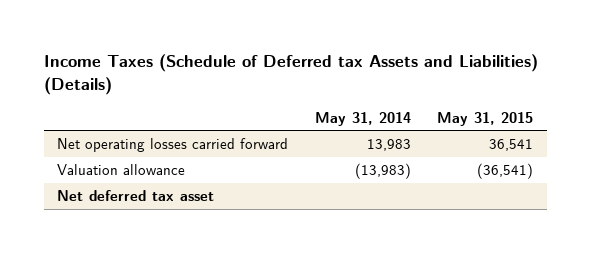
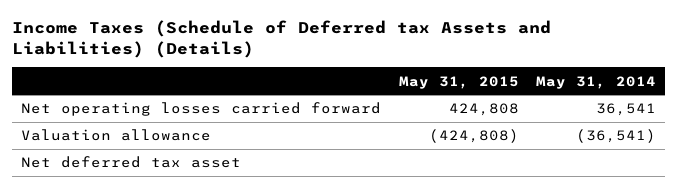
- | May 31, 2014 | May 31, 2015
+ | May 31, 2015 | May 31, 2014
- Net operating losses carried forward | 13,983 | 36,541
- Valuation allowance | (13,983) | (36,541)
+ Net operating losses carried forward | 424,808 | 36,541
+ Valuation allowance | (424,808) | (36,541)

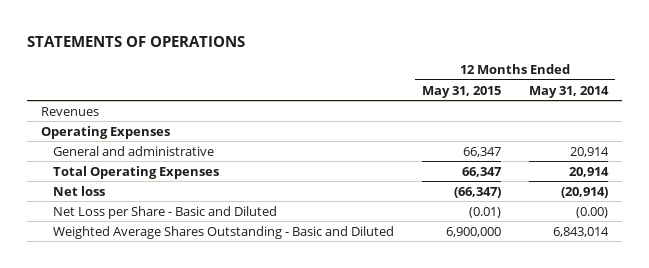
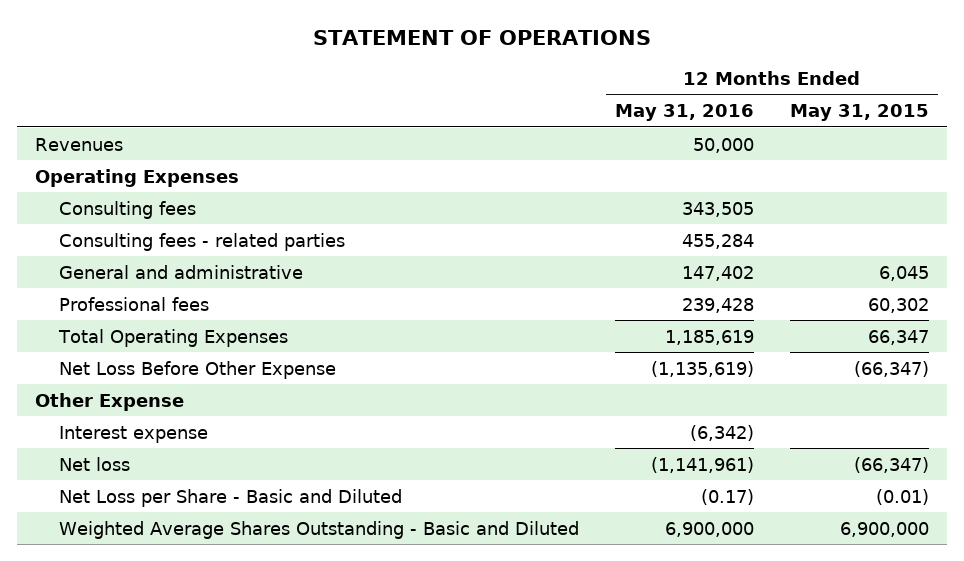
- STATEMENTS OF OPERATIONS
+ STATEMENT OF OPERATIONS
- | 12 Months Ended May 31, 2015 | 12 Months Ended May 31, 2014
+ | 12 Months Ended May 31, 2016 | 12 Months Ended May 31, 2015
- General and administrative | 66,347 | 20,914
+ Consulting fees | 343,505 |
+ Consulting fees - related parties | 455,284 |
+ General and administrative | 147,402 | 6,045
+ Professional fees | 239,428 | 60,302
+ Net Loss Before Other Expense | (1,135,619) | (66,347)
+ Other Expense
+ Interest expense | (6,342) |

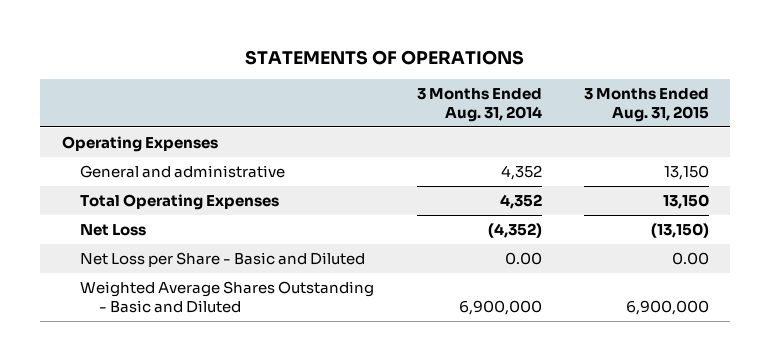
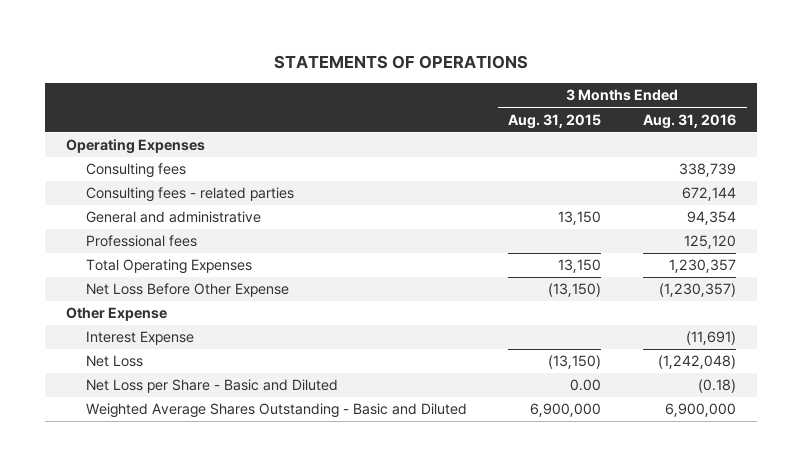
- | 3 Months Ended Aug. 31, 2014 | 3 Months Ended Aug. 31, 2015
+ | 3 Months Ended Aug. 31, 2015 | 3 Months Ended Aug. 31, 2016
+ Consulting fees | | 338,739
+ Consulting fees - related parties | | 672,144
+ Professional fees | | 125,120
+ Net Loss Before Other Expense | (13,150) | (1,230,357)
+ Other Expense
+ Interest Expense | | (11,691)

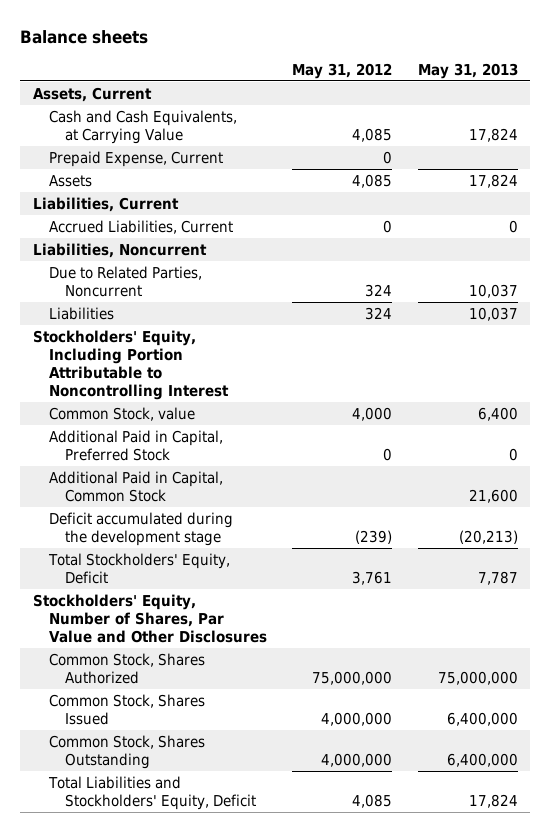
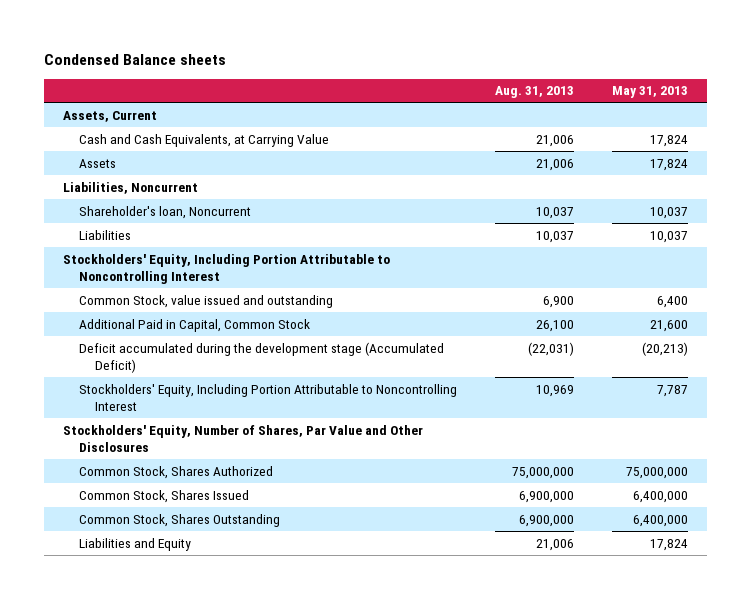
- Balance sheets
+ Condensed Balance sheets
- | May 31, 2012 | May 31, 2013
+ | Aug. 31, 2013 | May 31, 2013
- Prepaid Expense, Current | 0 |
- Liabilities, Current
- Accrued Liabilities, Current | 0 | 0
- Due to Related Parties, Noncurrent | 324 | 10,037
+ Shareholder's loan, Noncurrent | 10,037 | 10,037
- Common Stock, value | 4,000 | 6,400
- Additional Paid in Capital, Preferred Stock | 0 | 0
+ Common Stock, value issued and outstanding | 6,900 | 6,400
- Deficit accumulated during the development stage | (239) | (20,213)
- Total Stockholders' Equity, Deficit | 3,761 | 7,787
+ Deficit accumulated during the development stage (Accumulated Deficit) | (22,031) | (20,213)
+ Stockholders' Equity, Including Portion Attributable to Noncontrolling Interest | 10,969 | 7,787
- Total Liabilities and Stockholders' Equity, Deficit | 4,085 | 17,824
+ Liabilities and Equity | 21,006 | 17,824

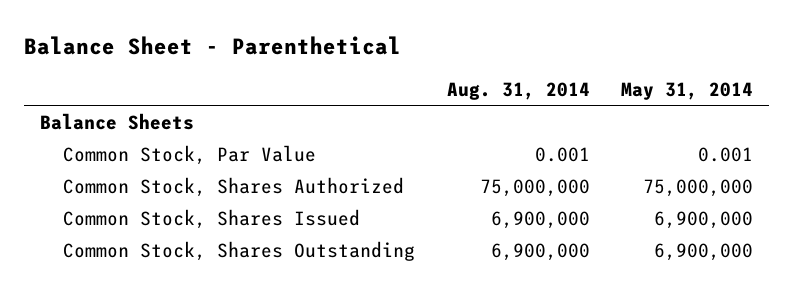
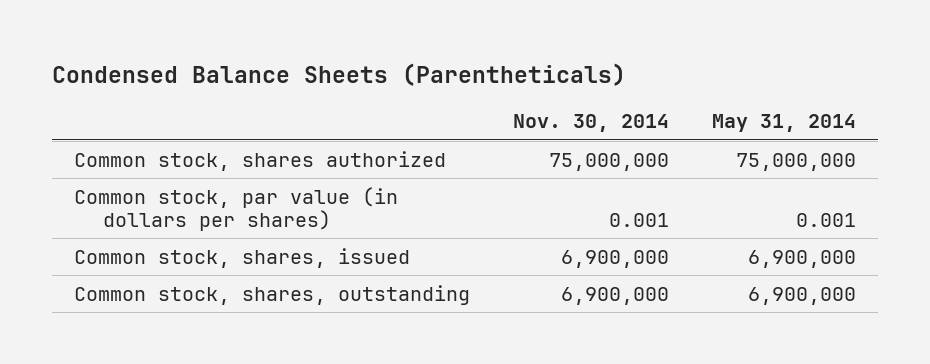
- Balance Sheet - Parenthetical
+ Condensed Balance Sheets (Parentheticals)
- | Aug. 31, 2014 | May 31, 2014
+ | Nov. 30, 2014 | May 31, 2014
- Balance Sheets
- Common Stock, Par Value | 0.001 | 0.001
- Common Stock, Shares Authorized | 75,000,000 | 75,000,000
- Common Stock, Shares Issued | 6,900,000 | 6,900,000
- Common Stock, Shares Outstanding | 6,900,000 | 6,900,000
+ Common stock, shares authorized | 75,000,000 | 75,000,000
+ Common stock, par value (in dollars per shares) | 0.001 | 0.001
+ Common stock, shares, issued | 6,900,000 | 6,900,000
+ Common stock, shares, outstanding | 6,900,000 | 6,900,000

